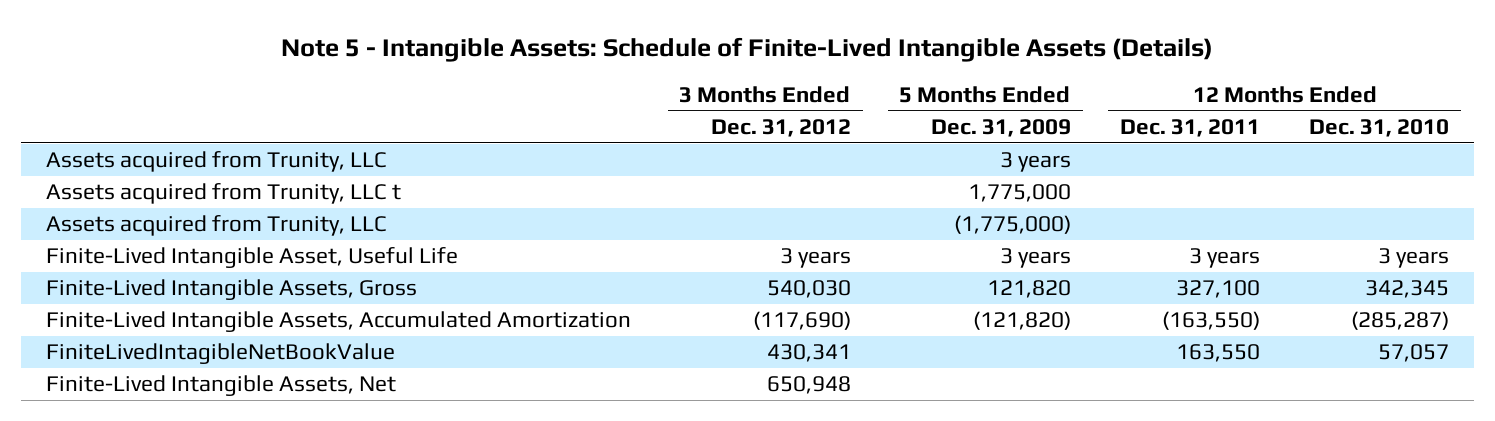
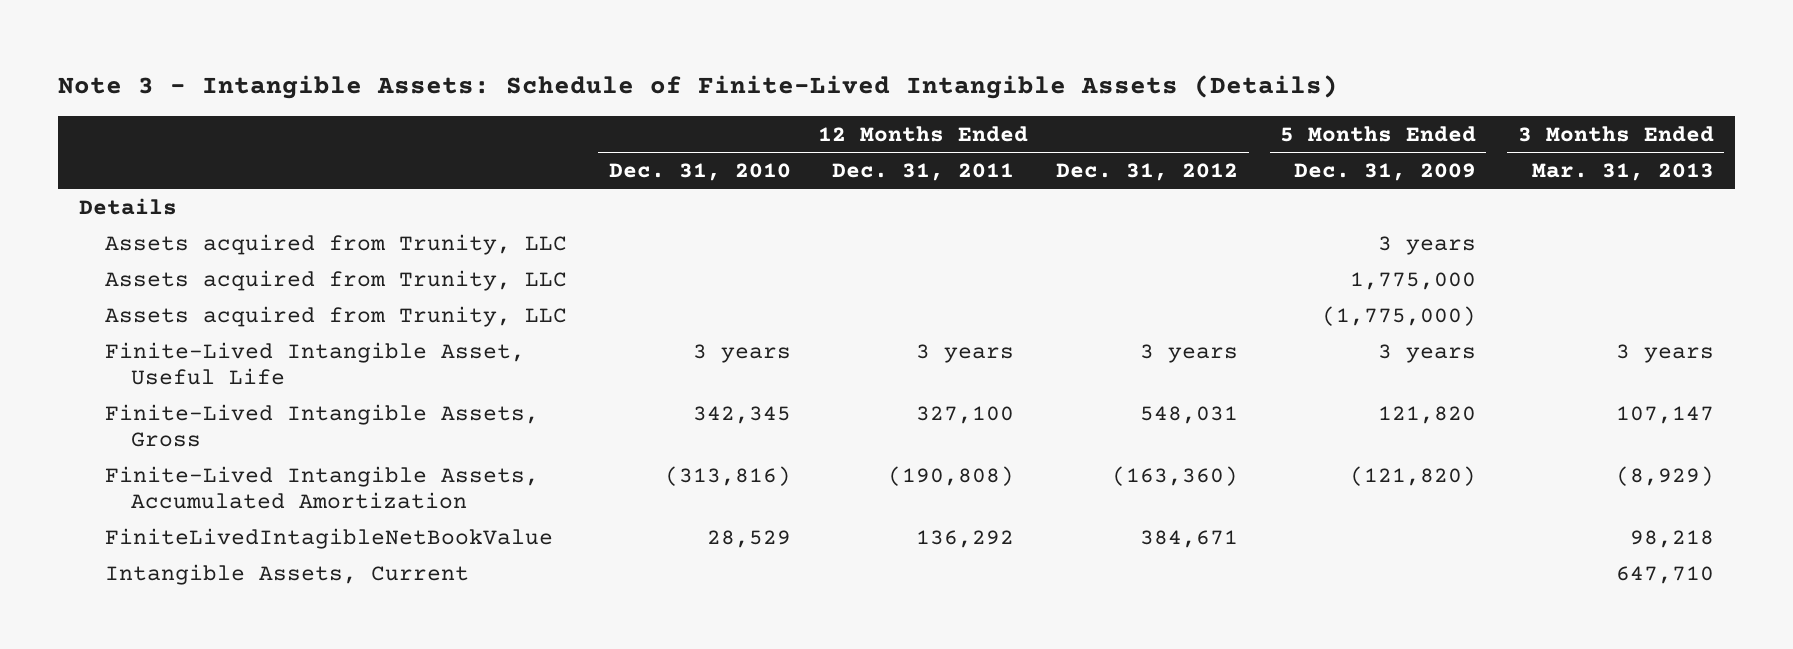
- Note 5 - Intangible Assets: Schedule of Finite-Lived Intangible Assets (Details)
+ Note 3 - Intangible Assets: Schedule of Finite-Lived Intangible Assets (Details)
- | 3 Months Ended Dec. 31, 2012 | 5 Months Ended Dec. 31, 2009 | 12 Months Ended Dec. 31, 2011 | 12 Months Ended Dec. 31, 2010
+ | 12 Months Ended Dec. 31, 2010 | 12 Months Ended Dec. 31, 2011 | 12 Months Ended Dec. 31, 2012 | 5 Months Ended Dec. 31, 2009 | 3 Months Ended Mar. 31, 2013
+ Details
- Assets acquired from Trunity, LLC t | | 1,775,000 | |
+ Assets acquired from Trunity, LLC | | | | 1,775,000 |
- Finite-Lived Intangible Assets, Accumulated Amortization | (117,690) | (121,820) | (163,550) | (285,287)
- FiniteLivedIntagibleNetBookValue | 430,341 | | 163,550 | 57,057
- Finite-Lived Intangible Assets, Net | 650,948 | | |
+ Finite-Lived Intangible Assets, Accumulated Amortization | (313,816) | (190,808) | (163,360) | (121,820) | (8,929)
+ FiniteLivedIntagibleNetBookValue | 28,529 | 136,292 | 384,671 | | 98,218
+ Intangible Assets, Current | | | | | 647,710

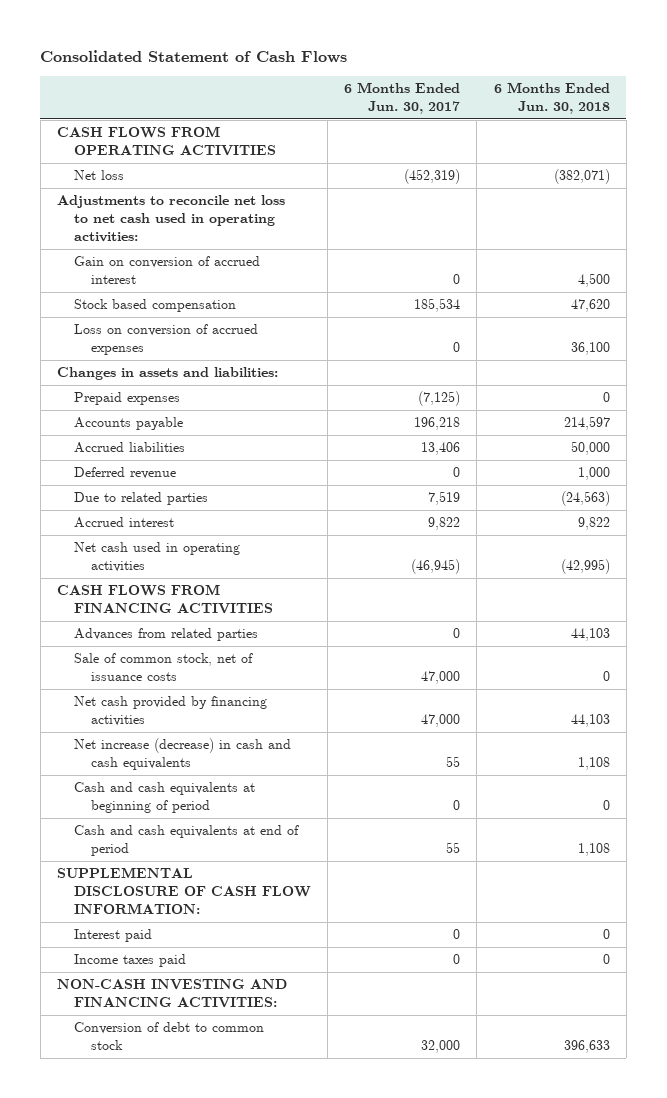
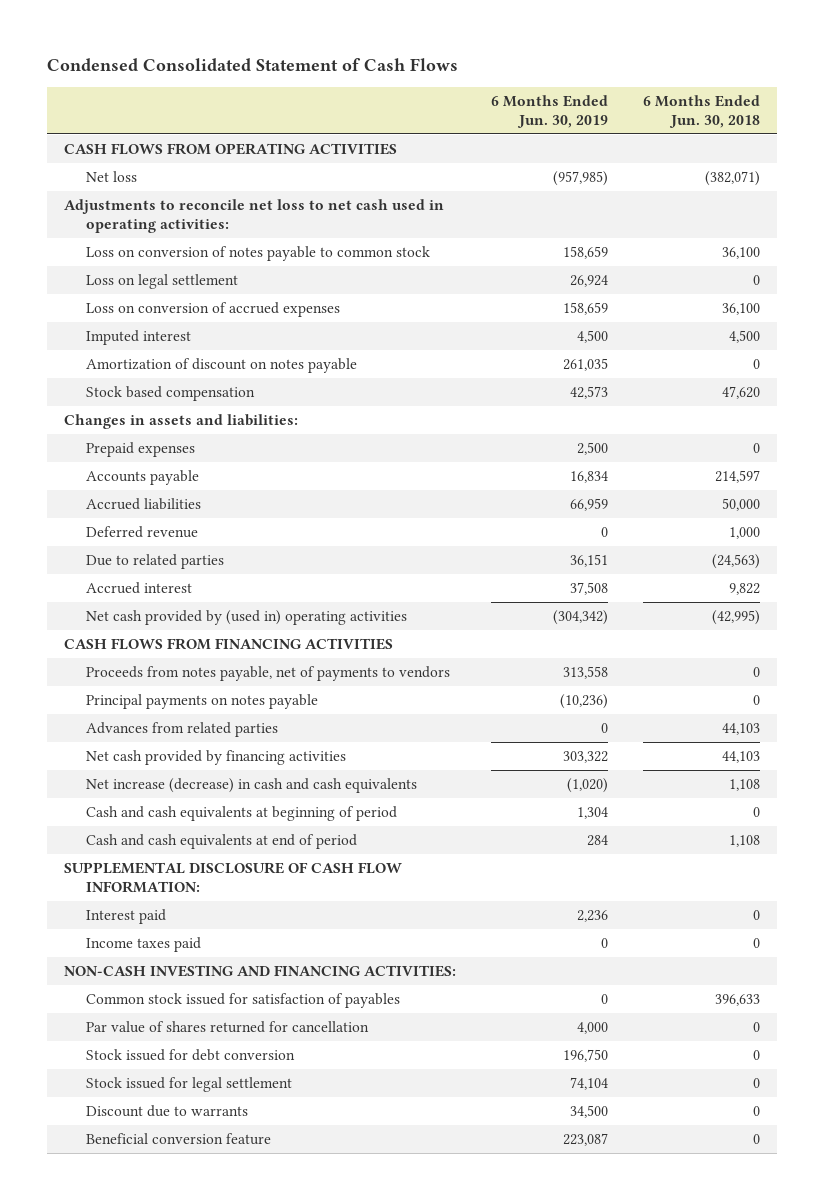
- Consolidated Statement of Cash Flows
+ Condensed Consolidated Statement of Cash Flows
- | 6 Months Ended Jun. 30, 2017 | 6 Months Ended Jun. 30, 2018
+ | 6 Months Ended Jun. 30, 2019 | 6 Months Ended Jun. 30, 2018
- Gain on conversion of accrued interest | 0 | 4,500
+ Loss on conversion of notes payable to common stock | 158,659 | 36,100
+ Loss on legal settlement | 26,924 | 0
+ Imputed interest | 4,500 | 4,500
+ Amortization of discount on notes payable | 261,035 | 0
moved down: Stock based compensation | 42,573 | 47,620
- Net cash used in operating activities | (46,945) | (42,995)
+ Net cash provided by (used in) operating activities | (304,342) | (42,995)
+ Proceeds from notes payable, net of payments to vendors | 313,558 | 0
+ Principal payments on notes payable | (10,236) | 0
- Sale of common stock, net of issuance costs | 47,000 | 0
- Conversion of debt to common stock | 32,000 | 396,633
+ Common stock issued for satisfaction of payables | 0 | 396,633
+ Par value of shares returned for cancellation | 4,000 | 0
+ Stock issued for debt conversion | 196,750 | 0
+ Stock issued for legal settlement | 74,104 | 0
+ Discount due to warrants | 34,500 | 0
+ Beneficial conversion feature | 223,087 | 0

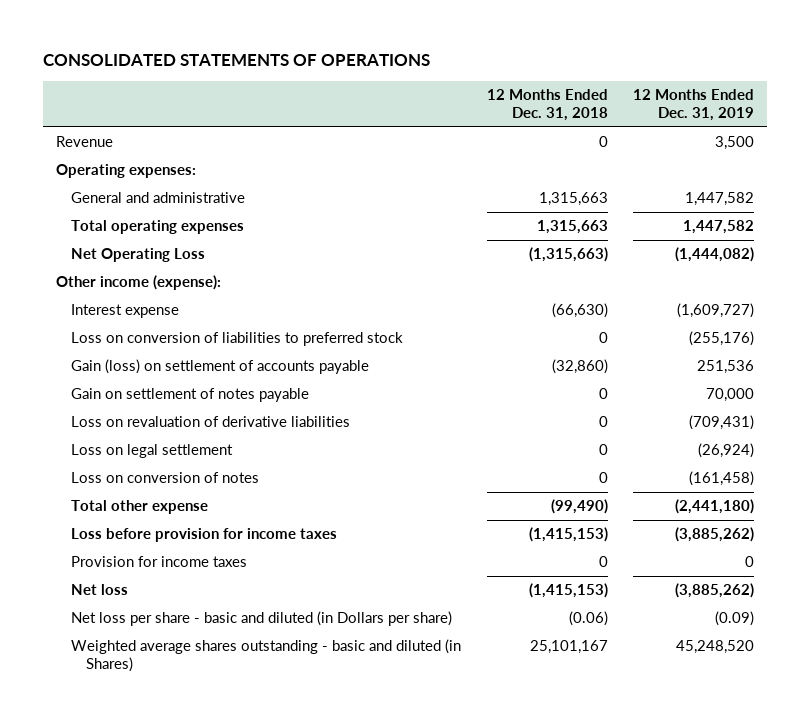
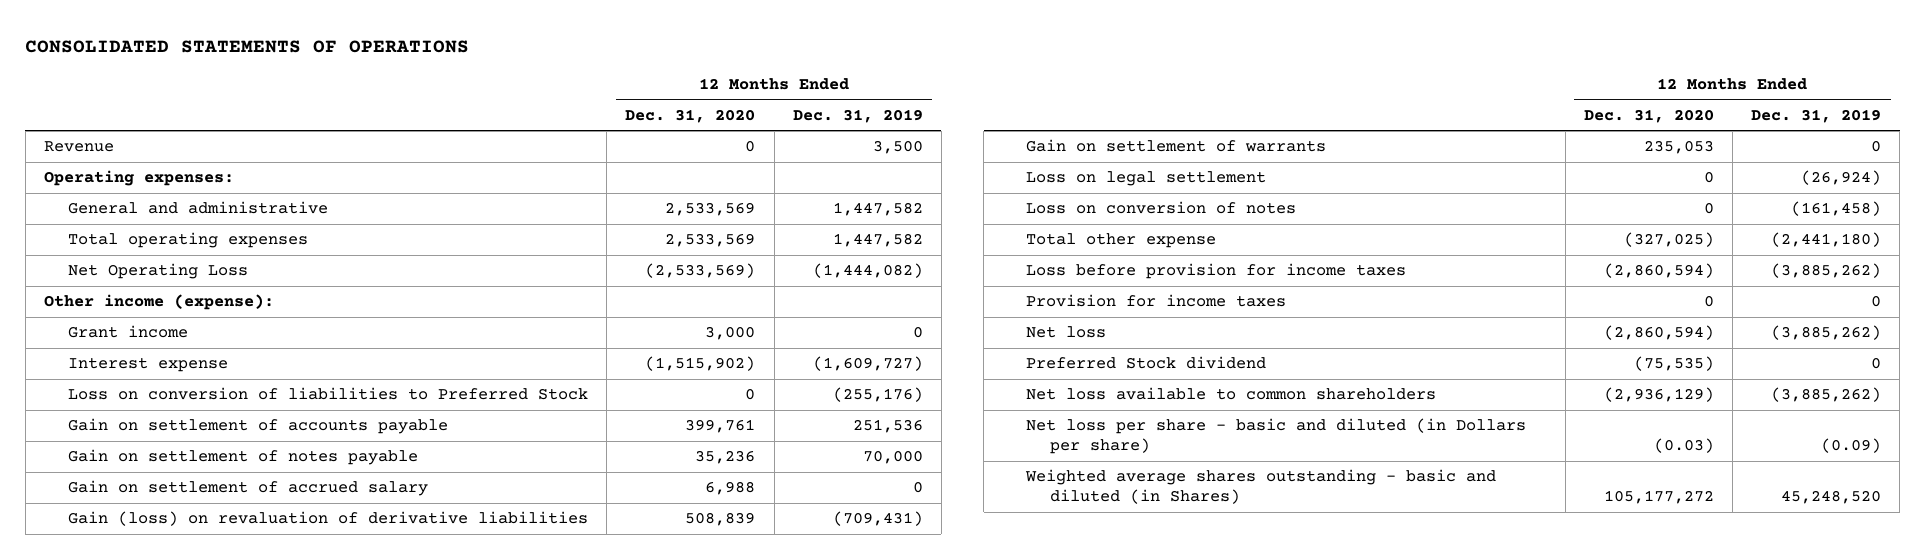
- | 12 Months Ended Dec. 31, 2018 | 12 Months Ended Dec. 31, 2019
+ | 12 Months Ended Dec. 31, 2020 | 12 Months Ended Dec. 31, 2019
+ Grant income | 3,000 | 0
- Loss on conversion of liabilities to preferred stock | 0 | (255,176)
- Gain (loss) on settlement of accounts payable | (32,860) | 251,536
+ Loss on conversion of liabilities to Preferred Stock | 0 | (255,176)
+ Gain on settlement of accounts payable | 399,761 | 251,536
- Loss on revaluation of derivative liabilities | 0 | (709,431)
+ Gain on settlement of accrued salary | 6,988 | 0
+ Gain (loss) on revaluation of derivative liabilities | 508,839 | (709,431)
+ Gain on settlement of warrants | 235,053 | 0
+ Preferred Stock dividend | (75,535) | 0
+ Net loss available to common shareholders | (2,936,129) | (3,885,262)

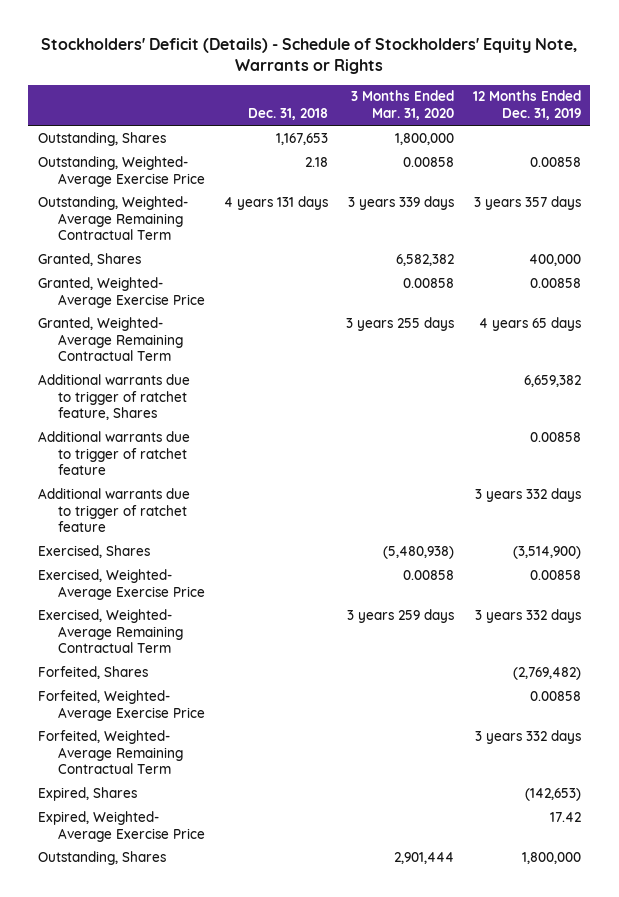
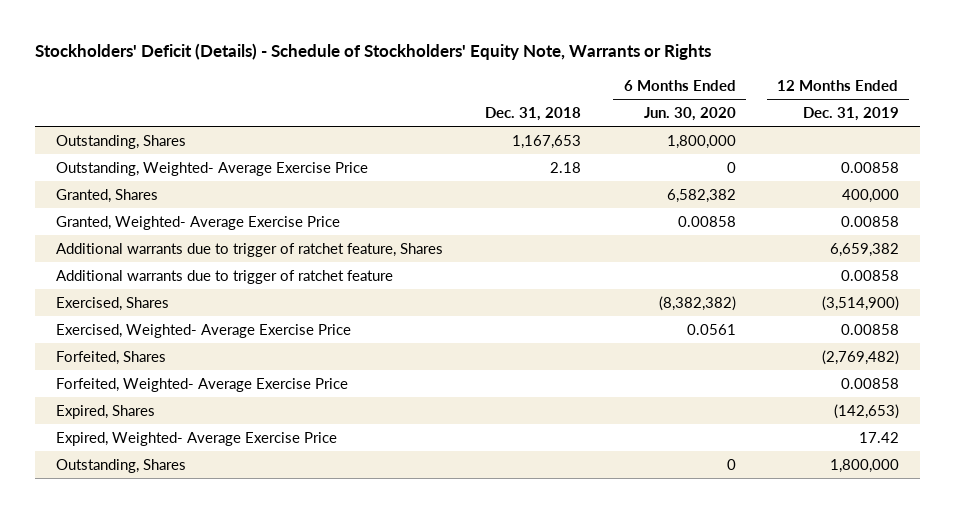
- | Dec. 31, 2018 | 3 Months Ended Mar. 31, 2020 | 12 Months Ended Dec. 31, 2019
+ | Dec. 31, 2018 | 6 Months Ended Jun. 30, 2020 | 12 Months Ended Dec. 31, 2019
- Outstanding, Weighted- Average Remaining Contractual Term | 4 years 131 days | 3 years 339 days | 3 years 357 days
- Granted, Weighted- Average Remaining Contractual Term | | 3 years 255 days | 4 years 65 days
- Additional warrants due to trigger of ratchet feature | | | 3 years 332 days
- Exercised, Weighted- Average Remaining Contractual Term | | 3 years 259 days | 3 years 332 days
- Forfeited, Weighted- Average Remaining Contractual Term | | | 3 years 332 days

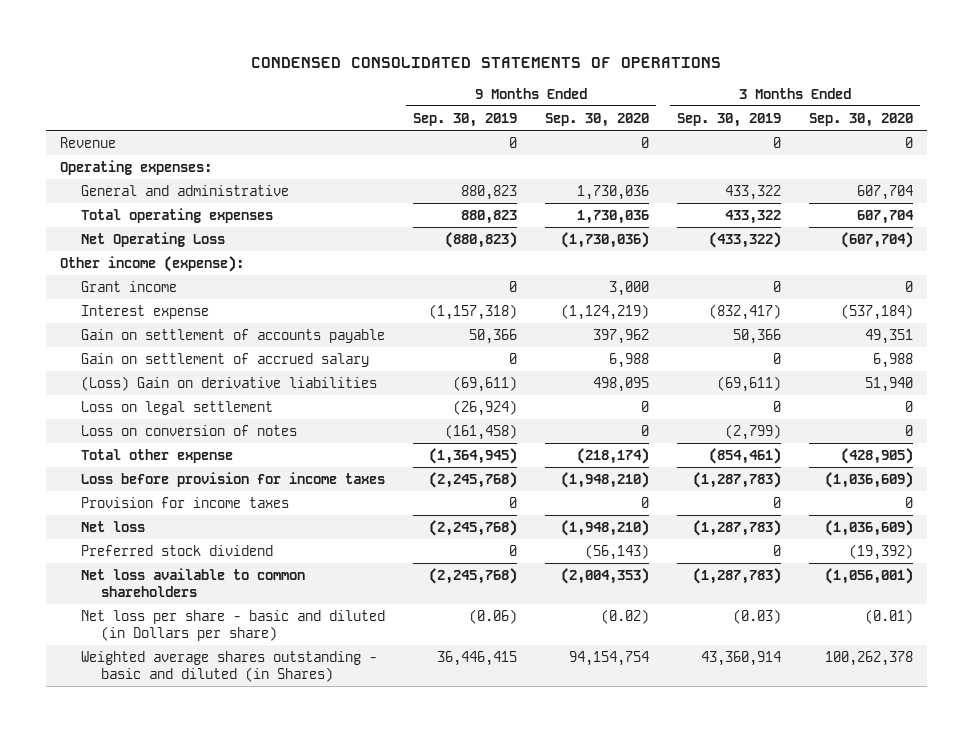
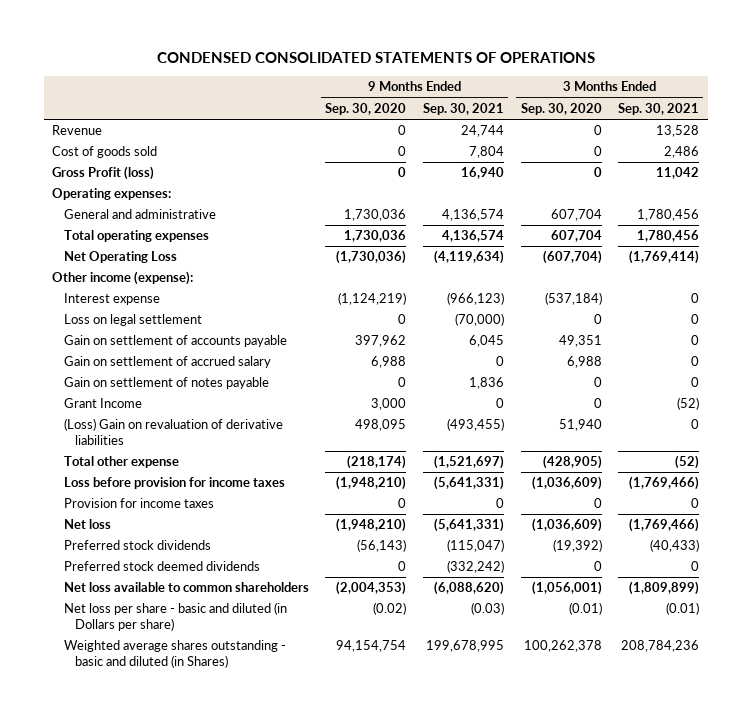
- | 9 Months Ended Sep. 30, 2019 | 9 Months Ended Sep. 30, 2020 | 3 Months Ended Sep. 30, 2019 | 3 Months Ended Sep. 30, 2020
+ | 9 Months Ended Sep. 30, 2020 | 9 Months Ended Sep. 30, 2021 | 3 Months Ended Sep. 30, 2020 | 3 Months Ended Sep. 30, 2021
+ Cost of goods sold | 0 | 7,804 | 0 | 2,486
+ Gross Profit (loss) | 0 | 16,940 | 0 | 11,042
- Grant income | 0 | 3,000 | 0 | 0
moved up: Loss on legal settlement | 0 | (70,000) | 0 | 0
- (Loss) Gain on derivative liabilities | (69,611) | 498,095 | (69,611) | 51,940
- Loss on conversion of notes | (161,458) | 0 | (2,799) | 0
+ Gain on settlement of notes payable | 0 | 1,836 | 0 | 0
+ Grant Income | 3,000 | 0 | 0 | (52)
+ (Loss) Gain on revaluation of derivative liabilities | 498,095 | (493,455) | 51,940 | 0
- Preferred stock dividend | 0 | (56,143) | 0 | (19,392)
+ Preferred stock dividends | (56,143) | (115,047) | (19,392) | (40,433)
+ Preferred stock deemed dividends | 0 | (332,242) | 0 | 0

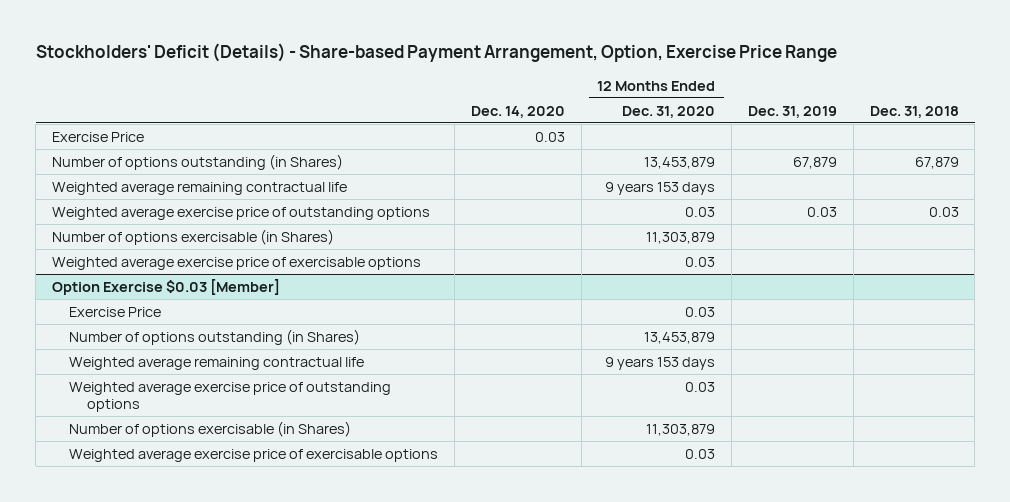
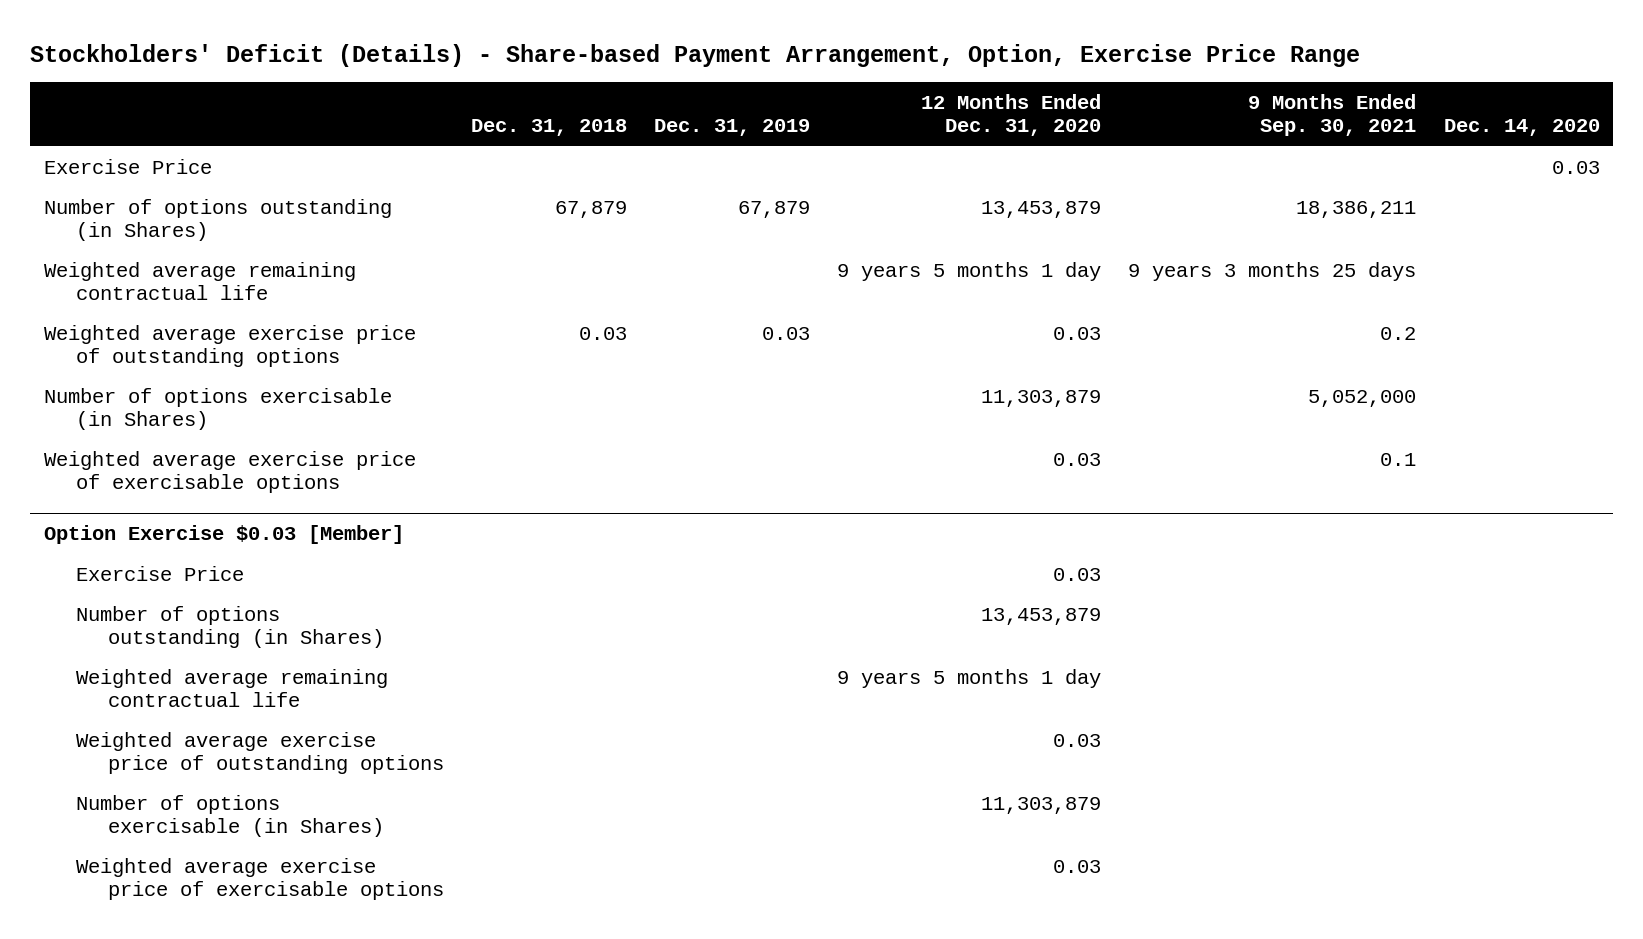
- | Dec. 14, 2020 | 12 Months Ended Dec. 31, 2020 | Dec. 31, 2019 | Dec. 31, 2018
+ | Dec. 31, 2018 | Dec. 31, 2019 | 12 Months Ended Dec. 31, 2020 | 9 Months Ended Sep. 30, 2021 | Dec. 14, 2020
- Weighted average remaining contractual life | | 9 years 153 days | |
+ Weighted average remaining contractual life | | | 9 years 5 months 1 day | 9 years 3 months 25 days |
@ Option Exercise $0.03 [Member]
- Weighted average remaining contractual life | | 9 years 153 days | |
+ Weighted average remaining contractual life | | | 9 years 5 months 1 day | |

